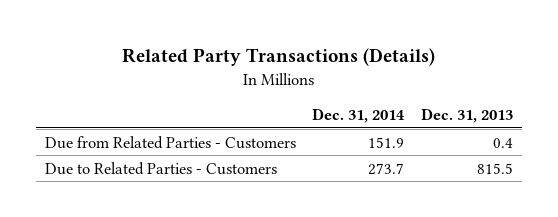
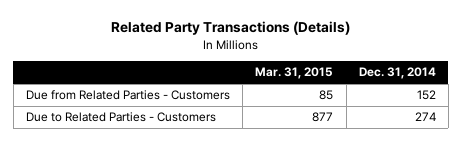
- | Dec. 31, 2014 | Dec. 31, 2013
+ | Mar. 31, 2015 | Dec. 31, 2014
- Due from Related Parties - Customers | 151.9 | 0.4
- Due to Related Parties - Customers | 273.7 | 815.5
+ Due from Related Parties - Customers | 85 | 152
+ Due to Related Parties - Customers | 877 | 274

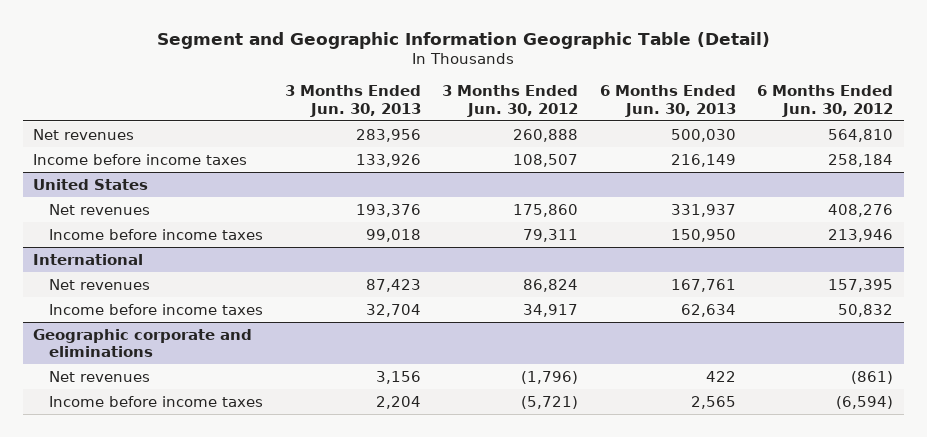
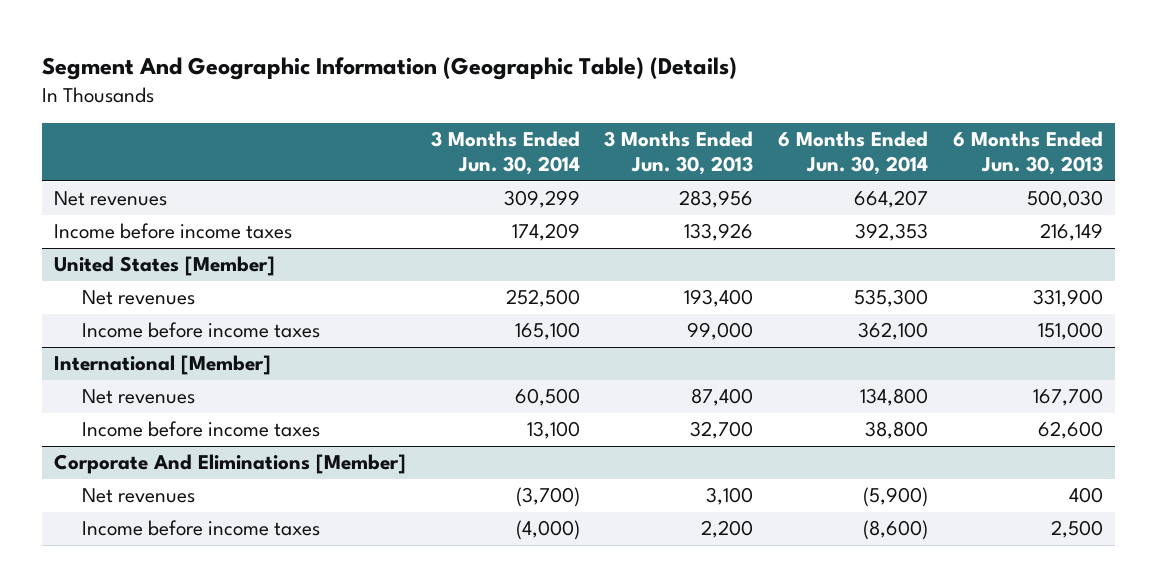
- Segment and Geographic Information Geographic Table (Detail)
+ Segment And Geographic Information (Geographic Table) (Details)
- | 3 Months Ended Jun. 30, 2013 | 3 Months Ended Jun. 30, 2012 | 6 Months Ended Jun. 30, 2013 | 6 Months Ended Jun. 30, 2012
+ | 3 Months Ended Jun. 30, 2014 | 3 Months Ended Jun. 30, 2013 | 6 Months Ended Jun. 30, 2014 | 6 Months Ended Jun. 30, 2013
- United States
- Net revenues | 193,376 | 175,860 | 331,937 | 408,276
- Income before income taxes | 99,018 | 79,311 | 150,950 | 213,946
- International
- Net revenues | 87,423 | 86,824 | 167,761 | 157,395
- Income before income taxes | 32,704 | 34,917 | 62,634 | 50,832
- Geographic corporate and eliminations
- Net revenues | 3,156 | (1,796) | 422 | (861)
- Income before income taxes | 2,204 | (5,721) | 2,565 | (6,594)
+ United States [Member]
+ Net revenues | 252,500 | 193,400 | 535,300 | 331,900
+ Income before income taxes | 165,100 | 99,000 | 362,100 | 151,000
+ International [Member]
+ Net revenues | 60,500 | 87,400 | 134,800 | 167,700
+ Income before income taxes | 13,100 | 32,700 | 38,800 | 62,600
+ Corporate And Eliminations [Member]
+ Net revenues | (3,700) | 3,100 | (5,900) | 400
+ Income before income taxes | (4,000) | 2,200 | (8,600) | 2,500

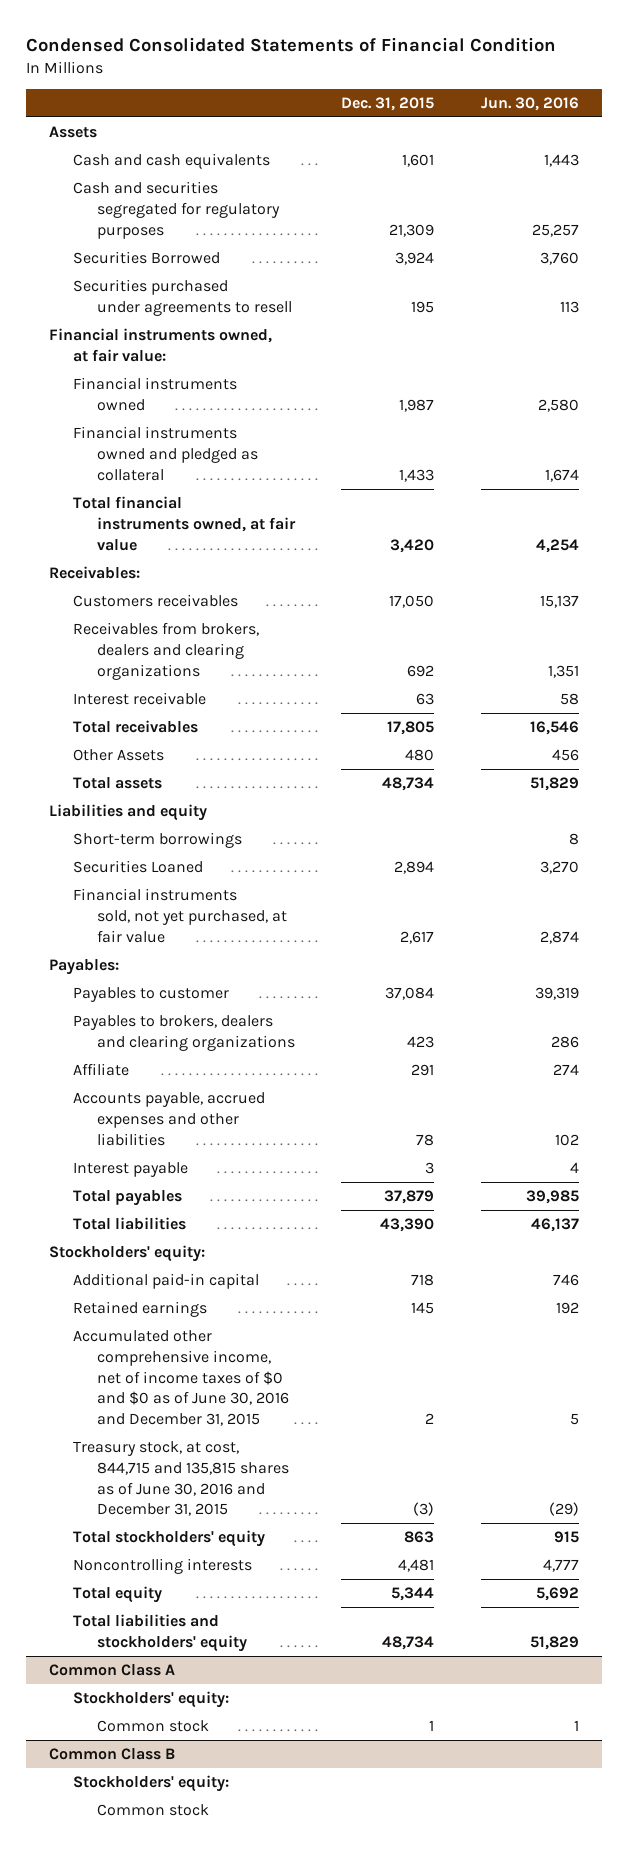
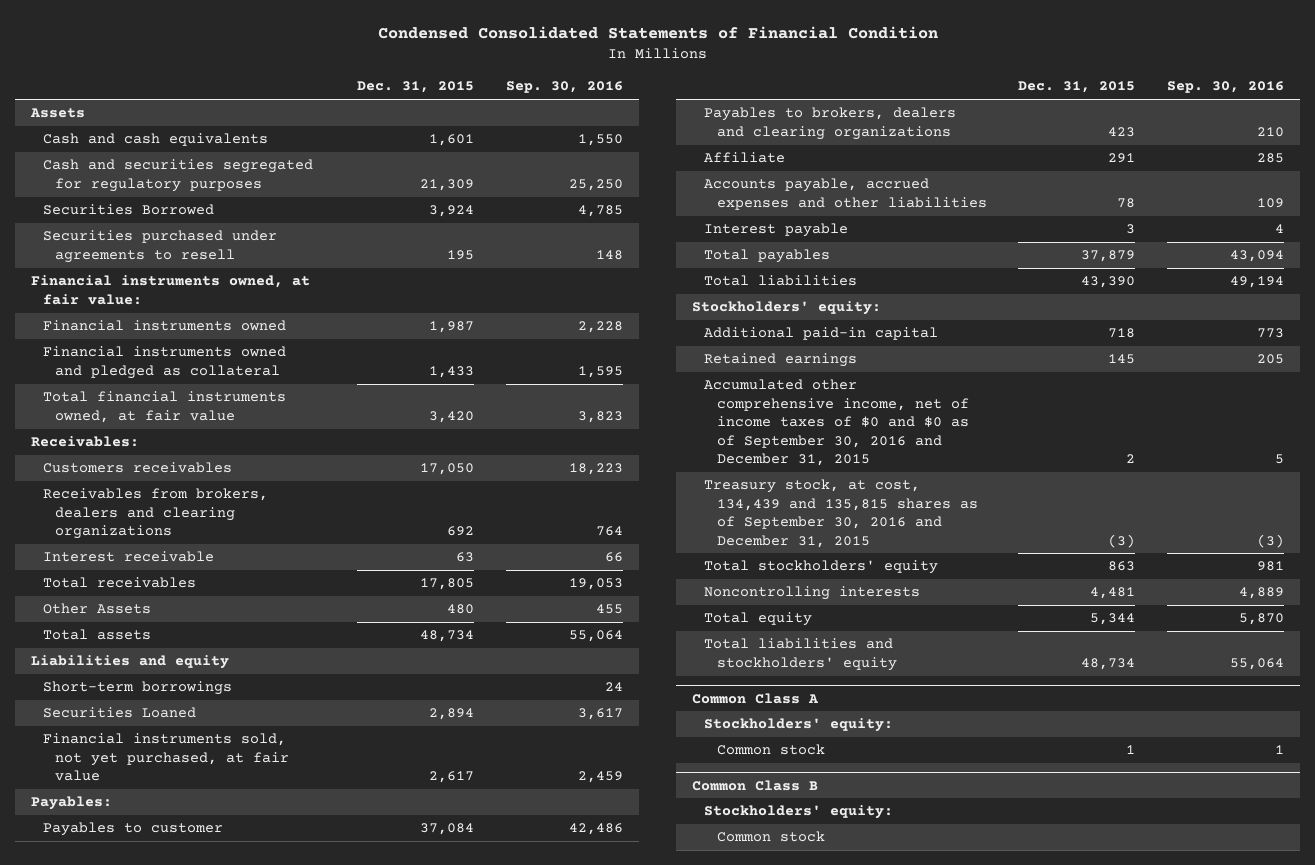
- | Dec. 31, 2015 | Jun. 30, 2016
+ | Dec. 31, 2015 | Sep. 30, 2016
- Accumulated other comprehensive income, net of income taxes of $0 and $0 as of June 30, 2016 and December 31, 2015 | 2 | 5
- Treasury stock, at cost, 844,715 and 135,815 shares as of June 30, 2016 and December 31, 2015 | (3) | (29)
+ Accumulated other comprehensive income, net of income taxes of $0 and $0 as of September 30, 2016 and December 31, 2015 | 2 | 5
+ Treasury stock, at cost, 134,439 and 135,815 shares as of September 30, 2016 and December 31, 2015 | (3) | (3)

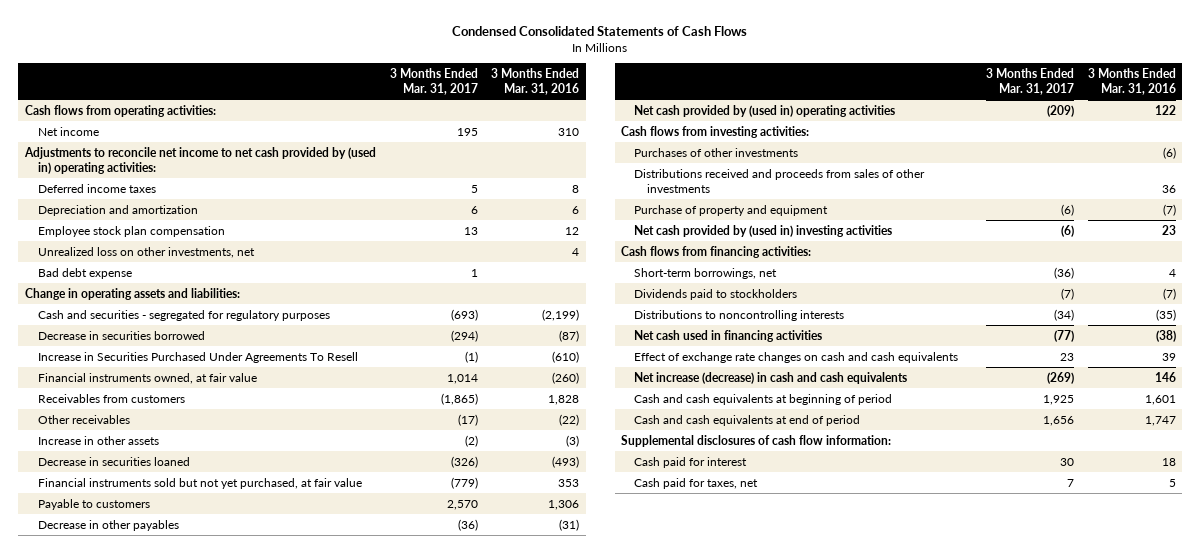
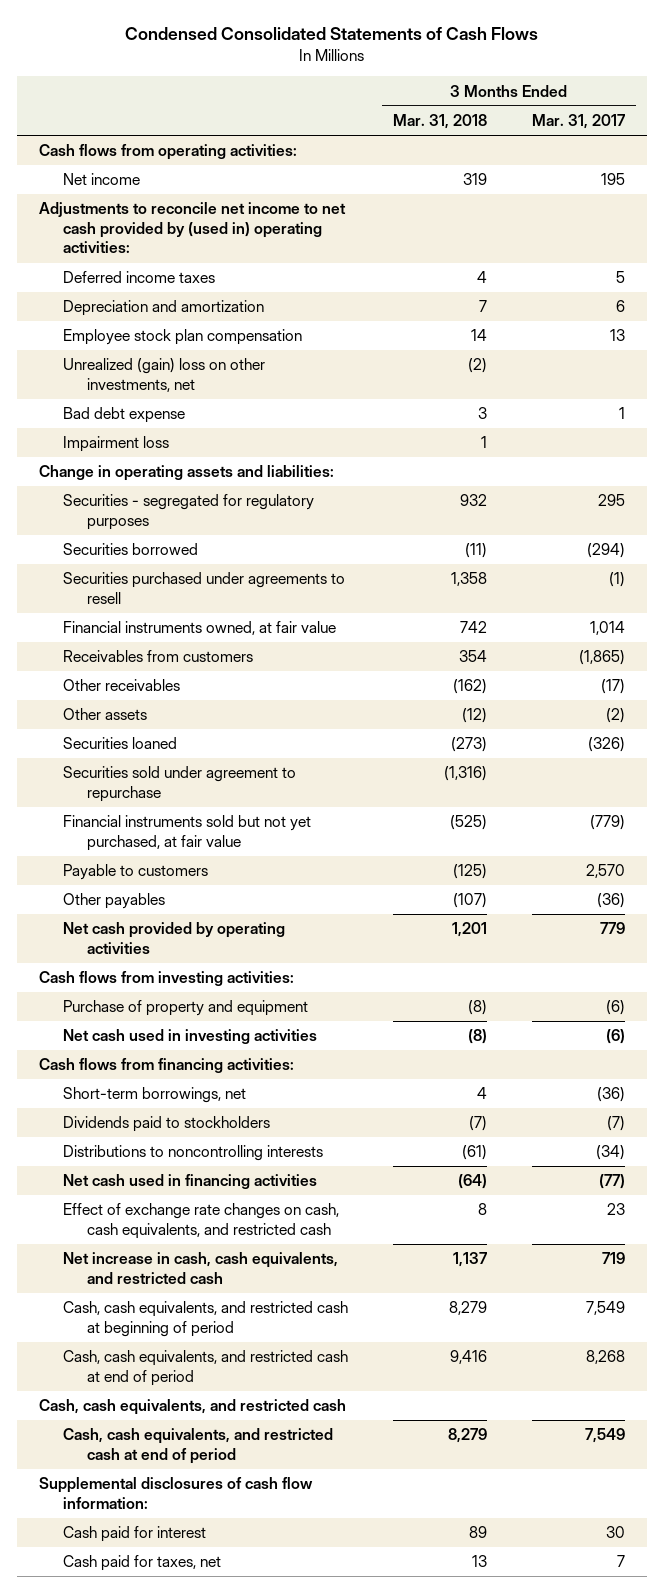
- | 3 Months Ended Mar. 31, 2017 | 3 Months Ended Mar. 31, 2016
+ | 3 Months Ended Mar. 31, 2018 | 3 Months Ended Mar. 31, 2017
- Unrealized loss on other investments, net | | 4
+ Unrealized (gain) loss on other investments, net | (2) |
+ Impairment loss | 1 |
- Cash and securities - segregated for regulatory purposes | (693) | (2,199)
- Decrease in securities borrowed | (294) | (87)
- Increase in Securities Purchased Under Agreements To Resell | (1) | (610)
+ Securities - segregated for regulatory purposes | 932 | 295
+ Securities borrowed | (11) | (294)
+ Securities purchased under agreements to resell | 1,358 | (1)
- Increase in other assets | (2) | (3)
- Decrease in securities loaned | (326) | (493)
+ Other assets | (12) | (2)
+ Securities loaned | (273) | (326)
+ Securities sold under agreement to repurchase | (1,316) |
- Decrease in other payables | (36) | (31)
- Net cash provided by (used in) operating activities | (209) | 122
+ Other payables | (107) | (36)
+ Net cash provided by operating activities | 1,201 | 779
- Purchases of other investments | | (6)
- Distributions received and proceeds from sales of other investments | | 36
- Net cash provided by (used in) investing activities | (6) | 23
+ Net cash used in investing activities | (8) | (6)
- Effect of exchange rate changes on cash and cash equivalents | 23 | 39
- Net increase (decrease) in cash and cash equivalents | (269) | 146
- Cash and cash equivalents at beginning of period | 1,925 | 1,601
- Cash and cash equivalents at end of period | 1,656 | 1,747
+ Effect of exchange rate changes on cash, cash equivalents, and restricted cash | 8 | 23
+ Net increase in cash, cash equivalents, and restricted cash | 1,137 | 719
+ Cash, cash equivalents, and restricted cash at beginning of period | 8,279 | 7,549
+ Cash, cash equivalents, and restricted cash at end of period | 9,416 | 8,268
+ Cash, cash equivalents, and restricted cash
+ Cash, cash equivalents, and restricted cash at end of period | 8,279 | 7,549

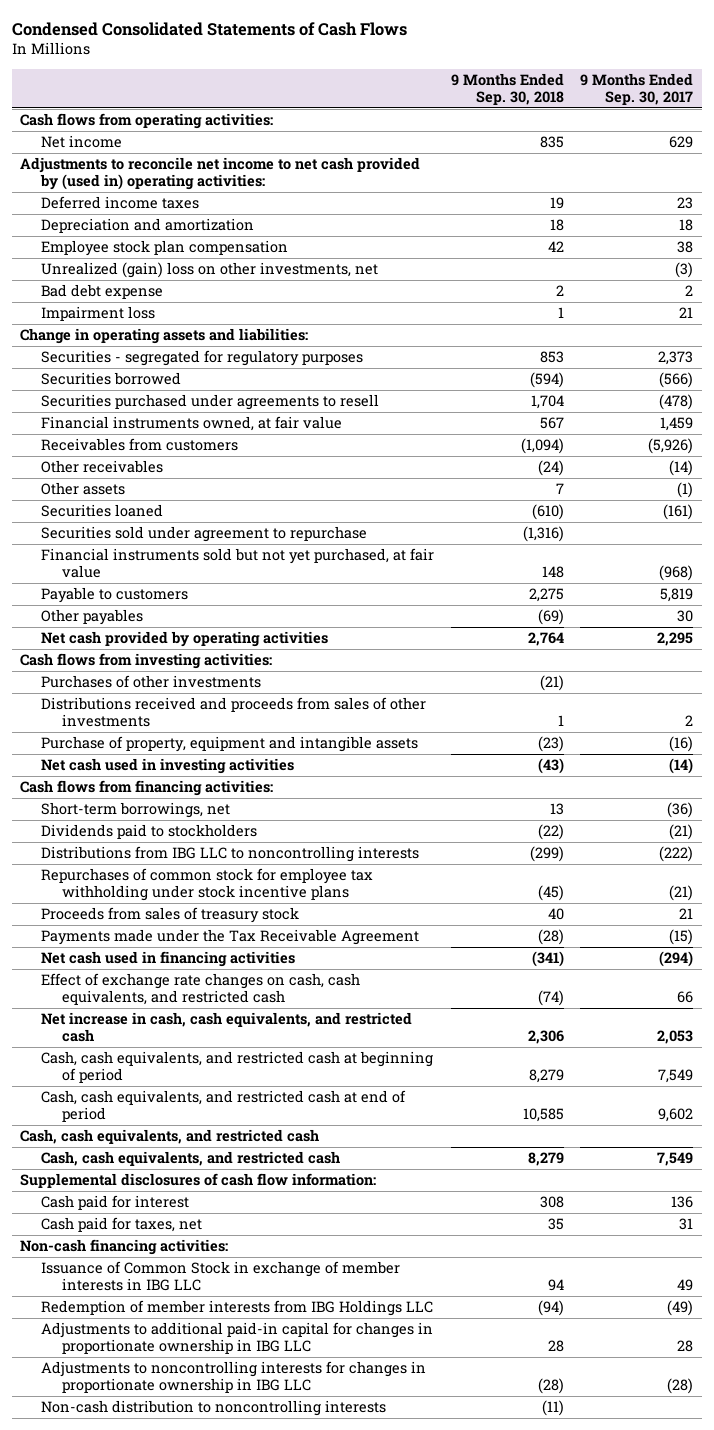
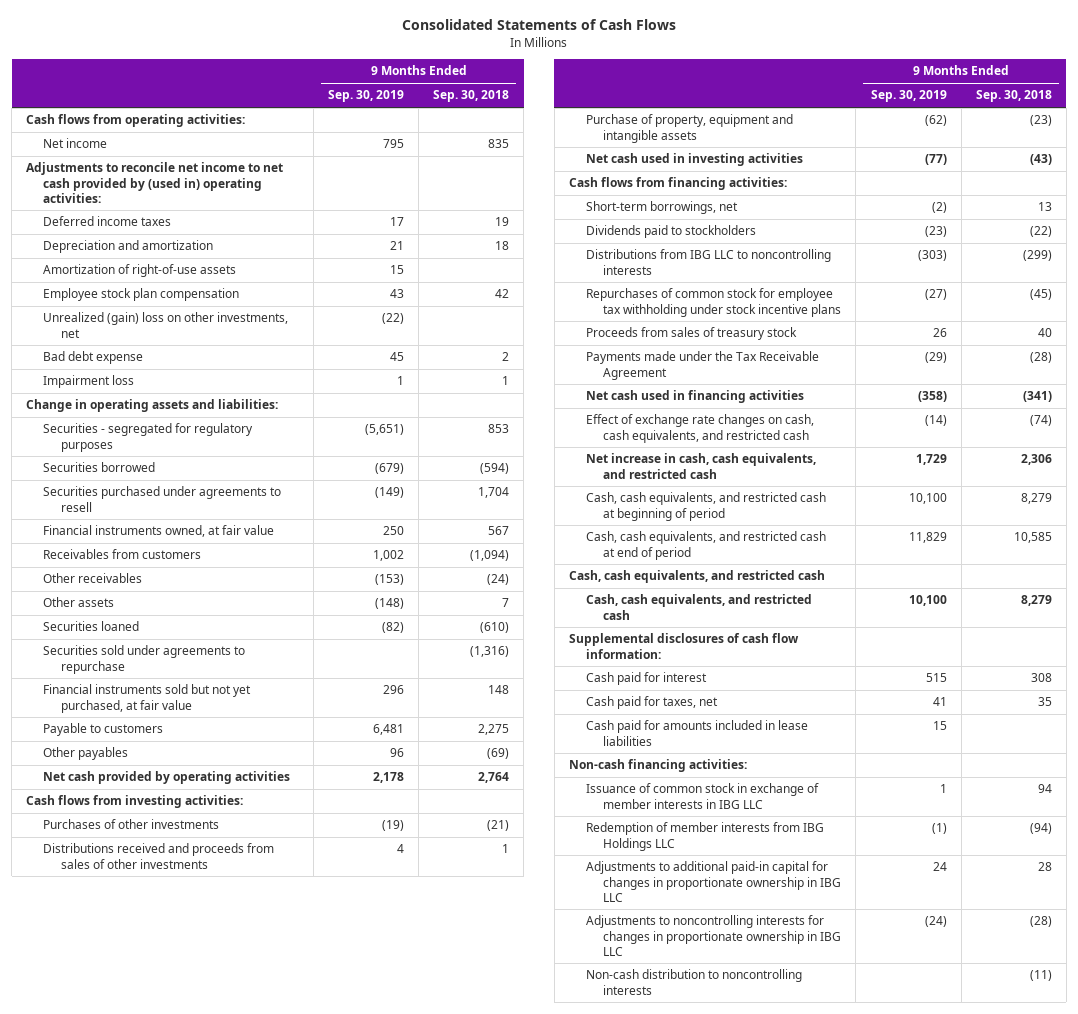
- Condensed Consolidated Statements of Cash Flows
+ Consolidated Statements of Cash Flows
- | 9 Months Ended Sep. 30, 2018 | 9 Months Ended Sep. 30, 2017
+ | 9 Months Ended Sep. 30, 2019 | 9 Months Ended Sep. 30, 2018
+ Amortization of right-of-use assets | 15 |
- Securities sold under agreement to repurchase | (1,316) |
+ Securities sold under agreements to repurchase | | (1,316)
+ Cash paid for amounts included in lease liabilities | 15 |
- Issuance of Common Stock in exchange of member interests in IBG LLC | 94 | 49
+ Issuance of common stock in exchange of member interests in IBG LLC | 1 | 94

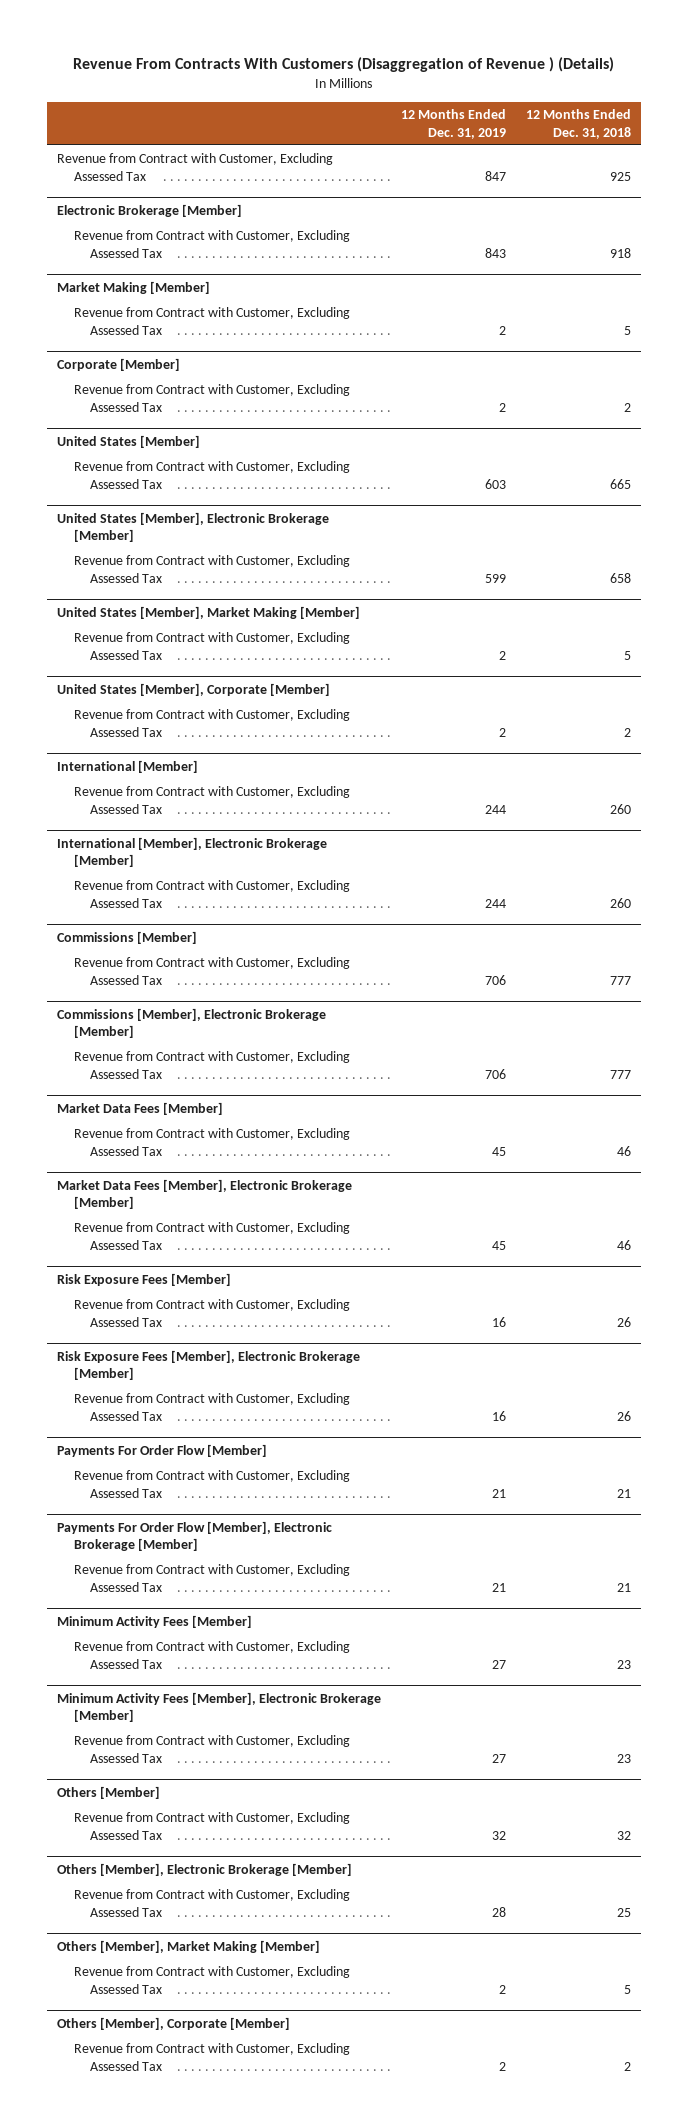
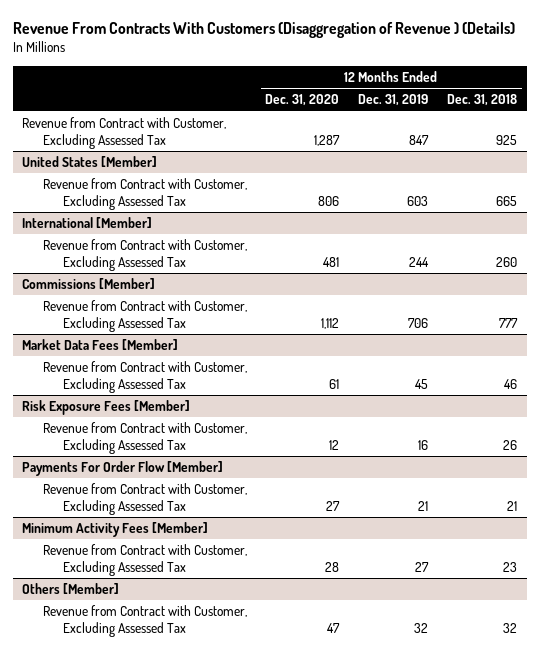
- | 12 Months Ended Dec. 31, 2019 | 12 Months Ended Dec. 31, 2018
+ | 12 Months Ended Dec. 31, 2020 | 12 Months Ended Dec. 31, 2019 | 12 Months Ended Dec. 31, 2018
- Electronic Brokerage [Member]
- Revenue from Contract with Customer, Excluding Assessed Tax | 843 | 918
- Market Making [Member]
- Revenue from Contract with Customer, Excluding Assessed Tax | 2 | 5
- Corporate [Member]
- Revenue from Contract with Customer, Excluding Assessed Tax | 2 | 2
- United States [Member], Electronic Brokerage [Member]
- Revenue from Contract with Customer, Excluding Assessed Tax | 599 | 658
- United States [Member], Market Making [Member]
- Revenue from Contract with Customer, Excluding Assessed Tax | 2 | 5
- United States [Member], Corporate [Member]
- Revenue from Contract with Customer, Excluding Assessed Tax | 2 | 2
- International [Member], Electronic Brokerage [Member]
- Revenue from Contract with Customer, Excluding Assessed Tax | 244 | 260
- Commissions [Member], Electronic Brokerage [Member]
- Revenue from Contract with Customer, Excluding Assessed Tax | 706 | 777
- Market Data Fees [Member], Electronic Brokerage [Member]
- Revenue from Contract with Customer, Excluding Assessed Tax | 45 | 46
- Risk Exposure Fees [Member], Electronic Brokerage [Member]
- Revenue from Contract with Customer, Excluding Assessed Tax | 16 | 26
- Payments For Order Flow [Member], Electronic Brokerage [Member]
- Revenue from Contract with Customer, Excluding Assessed Tax | 21 | 21
- Minimum Activity Fees [Member], Electronic Brokerage [Member]
- Revenue from Contract with Customer, Excluding Assessed Tax | 27 | 23
- Others [Member], Electronic Brokerage [Member]
- Revenue from Contract with Customer, Excluding Assessed Tax | 28 | 25
- Others [Member], Market Making [Member]
- Revenue from Contract with Customer, Excluding Assessed Tax | 2 | 5
- Others [Member], Corporate [Member]
- Revenue from Contract with Customer, Excluding Assessed Tax | 2 | 2

